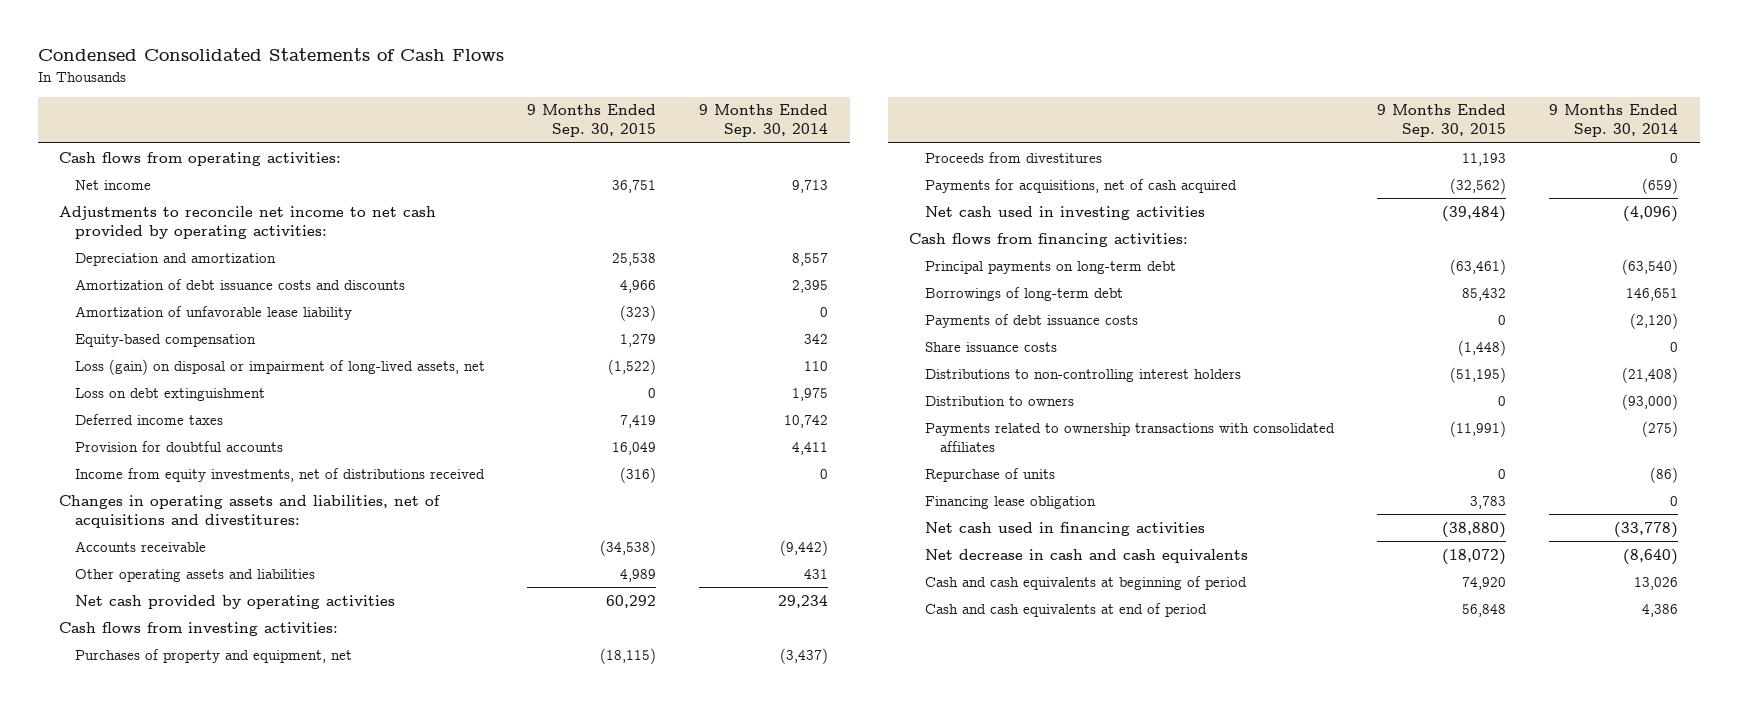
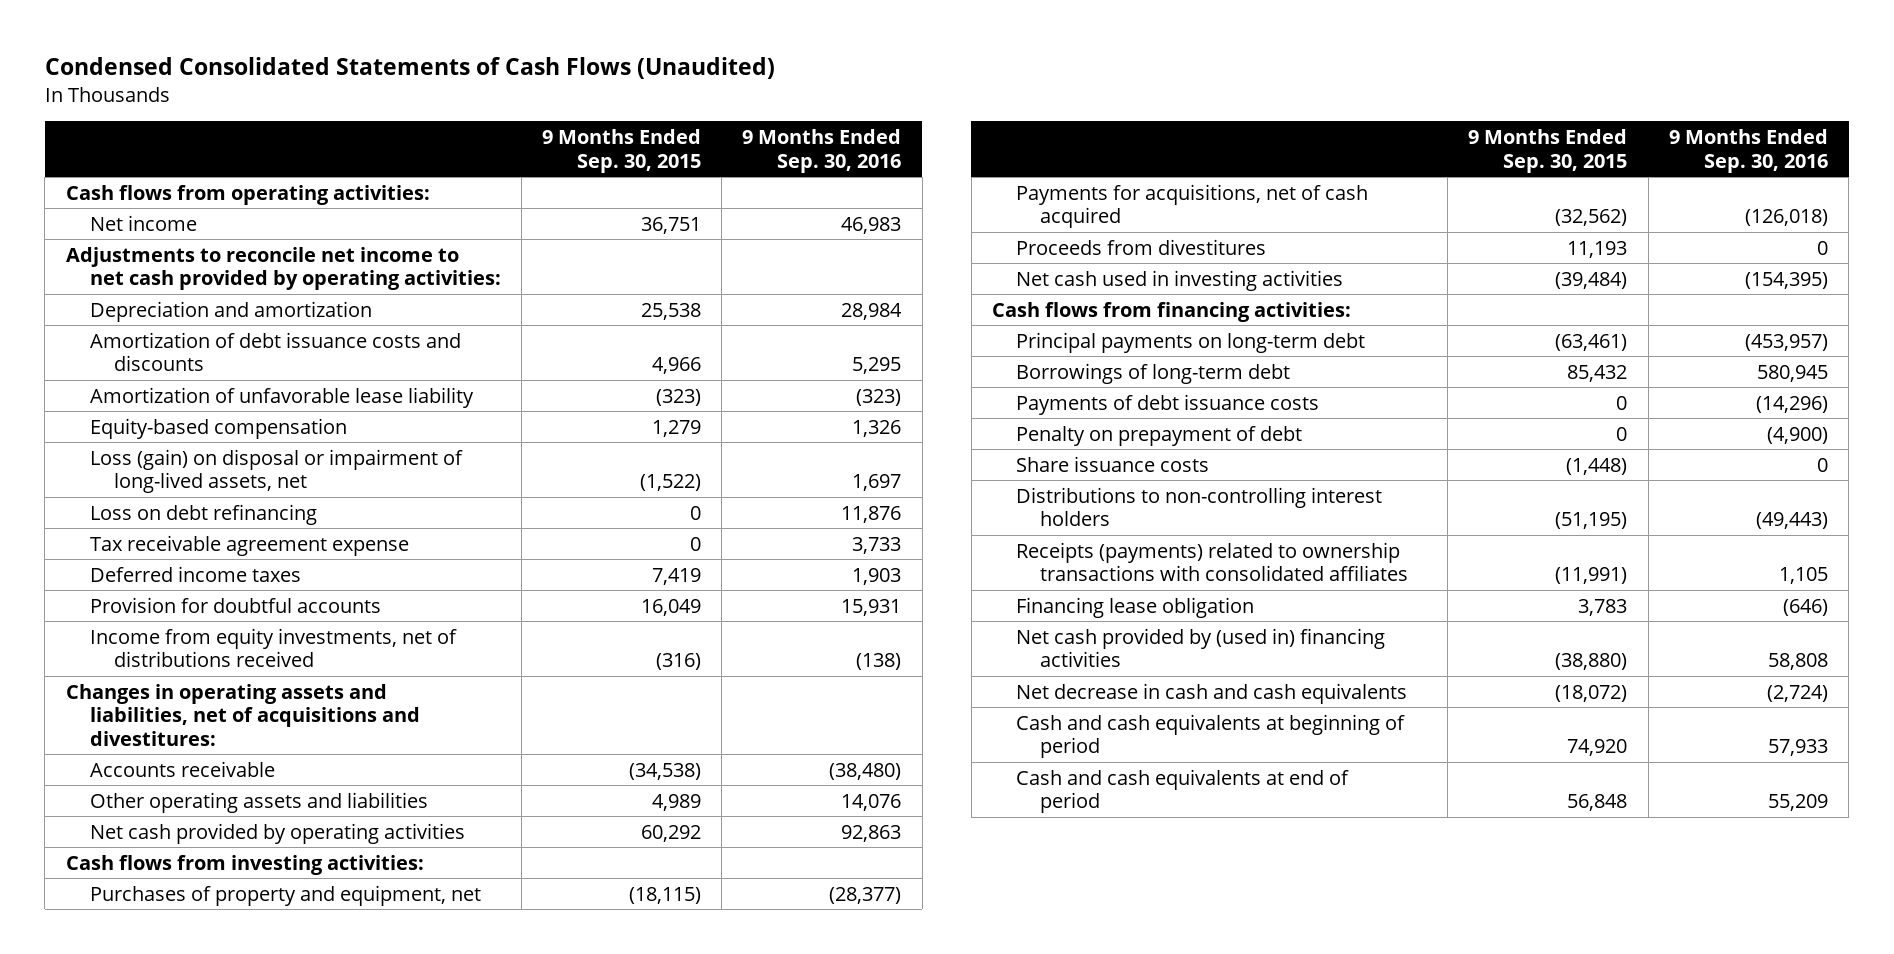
- Condensed Consolidated Statements of Cash Flows
+ Condensed Consolidated Statements of Cash Flows (Unaudited)
- | 9 Months Ended Sep. 30, 2015 | 9 Months Ended Sep. 30, 2014
+ | 9 Months Ended Sep. 30, 2015 | 9 Months Ended Sep. 30, 2016
- Loss on debt extinguishment | 0 | 1,975
+ Loss on debt refinancing | 0 | 11,876
+ Tax receivable agreement expense | 0 | 3,733
moved down: Proceeds from divestitures | 11,193 | 0
+ Penalty on prepayment of debt | 0 | (4,900)
- Distribution to owners | 0 | (93,000)
- Payments related to ownership transactions with consolidated affiliates | (11,991) | (275)
- Repurchase of units | 0 | (86)
+ Receipts (payments) related to ownership transactions with consolidated affiliates | (11,991) | 1,105
- Net cash used in financing activities | (38,880) | (33,778)
+ Net cash provided by (used in) financing activities | (38,880) | 58,808

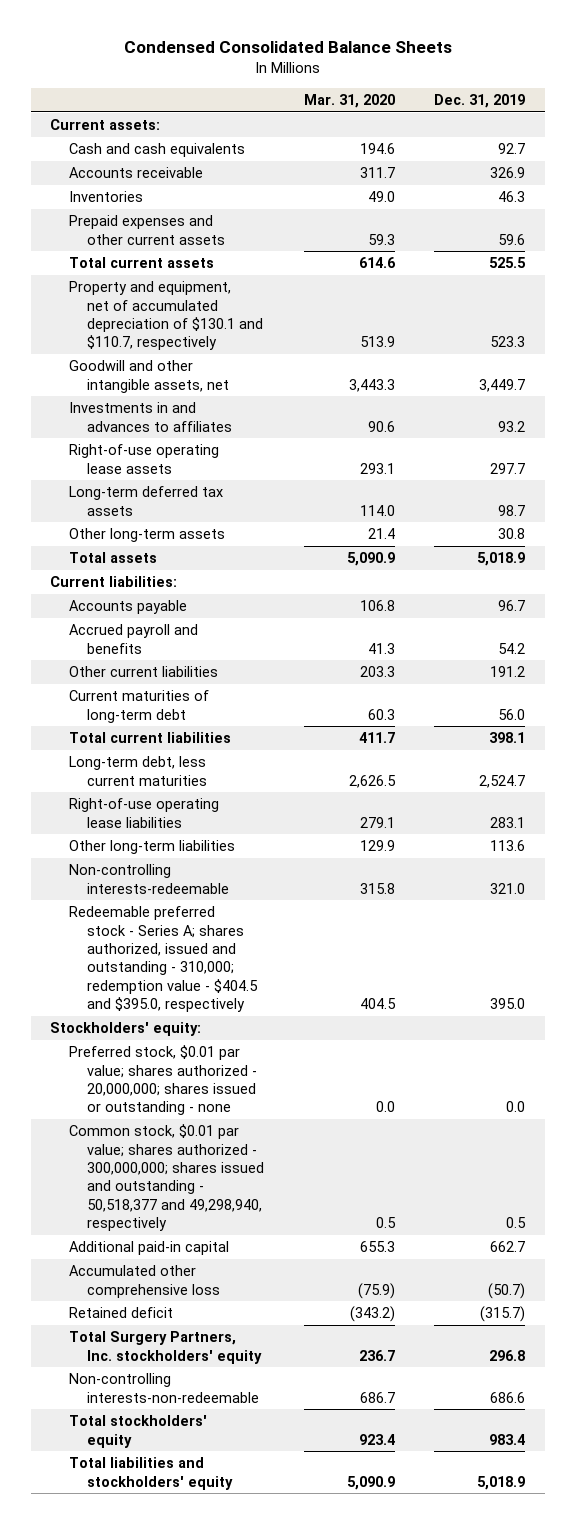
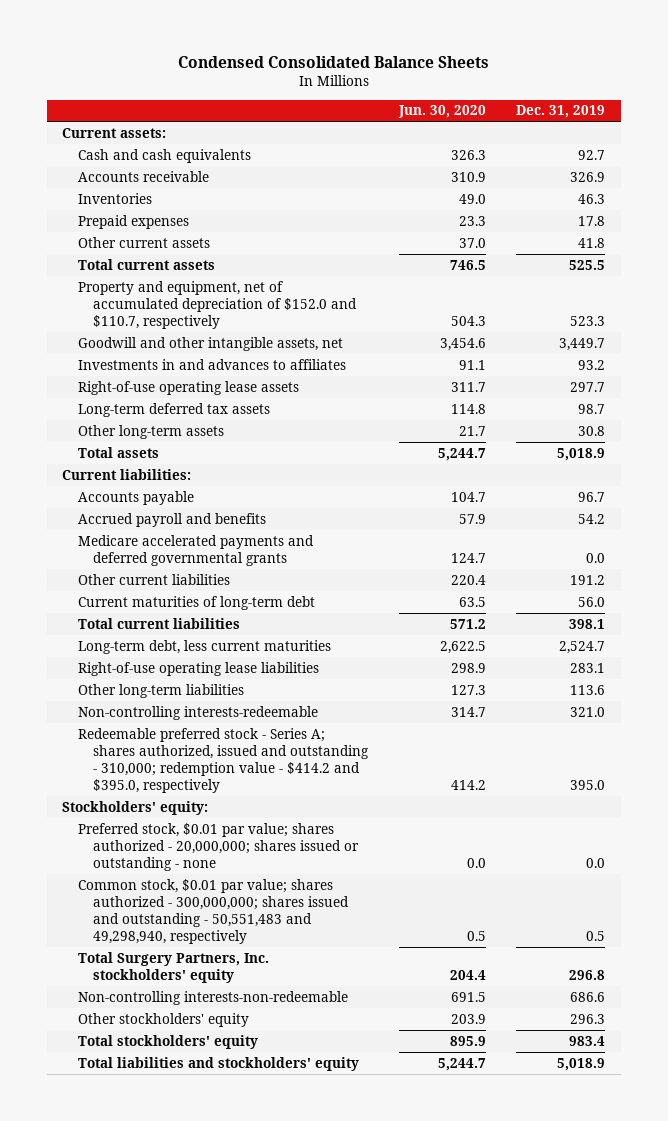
- | Mar. 31, 2020 | Dec. 31, 2019
+ | Jun. 30, 2020 | Dec. 31, 2019
- Prepaid expenses and other current assets | 59.3 | 59.6
+ Prepaid expenses | 23.3 | 17.8
+ Other current assets | 37.0 | 41.8
- Property and equipment, net of accumulated depreciation of $130.1 and $110.7, respectively | 513.9 | 523.3
+ Property and equipment, net of accumulated depreciation of $152.0 and $110.7, respectively | 504.3 | 523.3
+ Medicare accelerated payments and deferred governmental grants | 124.7 | 0.0
- Redeemable preferred stock - Series A; shares authorized, issued and outstanding - 310,000; redemption value - $404.5 and $395.0, respectively | 404.5 | 395.0
+ Redeemable preferred stock - Series A; shares authorized, issued and outstanding - 310,000; redemption value - $414.2 and $395.0, respectively | 414.2 | 395.0
- Common stock, $0.01 par value; shares authorized - 300,000,000; shares issued and outstanding - 50,518,377 and 49,298,940, respectively | 0.5 | 0.5
- Additional paid-in capital | 655.3 | 662.7
- Accumulated other comprehensive loss | (75.9) | (50.7)
- Retained deficit | (343.2) | (315.7)
+ Common stock, $0.01 par value; shares authorized - 300,000,000; shares issued and outstanding - 50,551,483 and 49,298,940, respectively | 0.5 | 0.5
+ Other stockholders' equity | 203.9 | 296.3

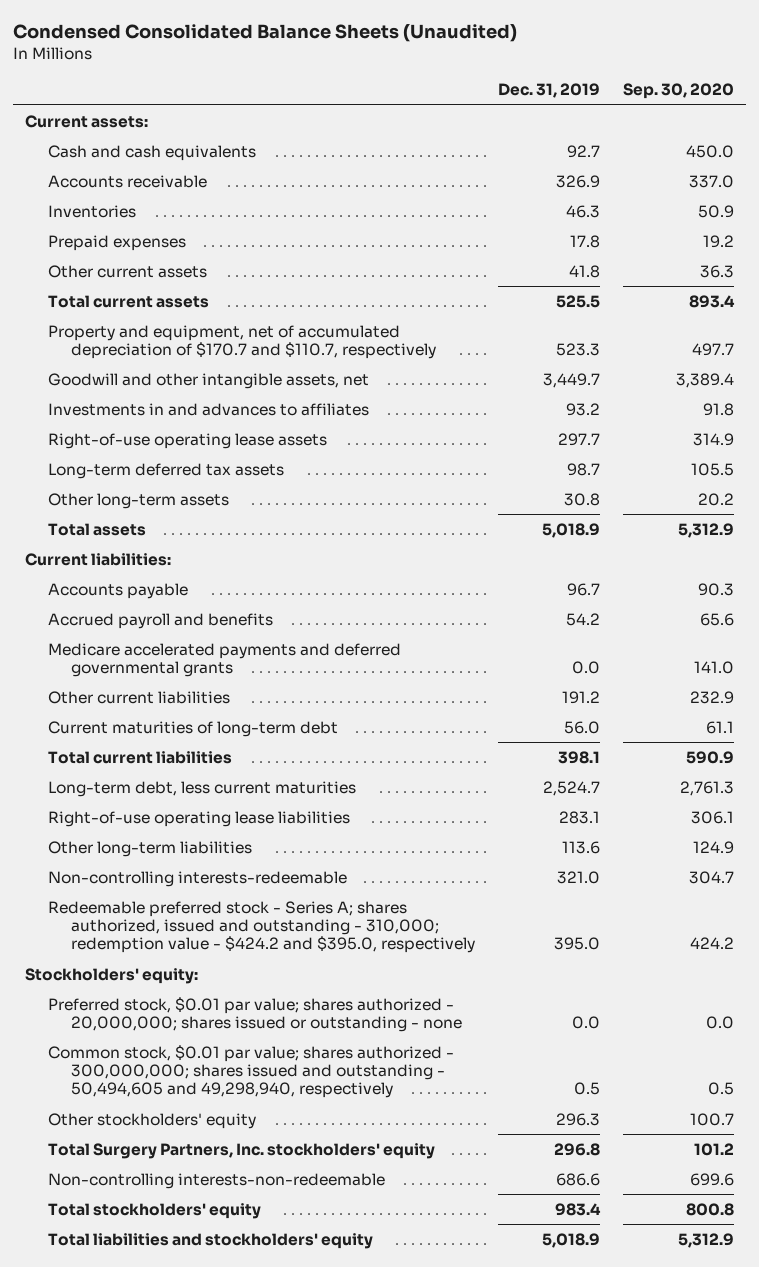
- Condensed Consolidated Balance Sheets
+ Condensed Consolidated Balance Sheets (Unaudited)
- | Jun. 30, 2020 | Dec. 31, 2019
+ | Dec. 31, 2019 | Sep. 30, 2020
- Property and equipment, net of accumulated depreciation of $152.0 and $110.7, respectively | 504.3 | 523.3
+ Property and equipment, net of accumulated depreciation of $170.7 and $110.7, respectively | 523.3 | 497.7
- Redeemable preferred stock - Series A; shares authorized, issued and outstanding - 310,000; redemption value - $414.2 and $395.0, respectively | 414.2 | 395.0
+ Redeemable preferred stock - Series A; shares authorized, issued and outstanding - 310,000; redemption value - $424.2 and $395.0, respectively | 395.0 | 424.2
- Common stock, $0.01 par value; shares authorized - 300,000,000; shares issued and outstanding - 50,551,483 and 49,298,940, respectively | 0.5 | 0.5
+ Common stock, $0.01 par value; shares authorized - 300,000,000; shares issued and outstanding - 50,494,605 and 49,298,940, respectively | 0.5 | 0.5
moved up: Other stockholders' equity | 296.3 | 100.7

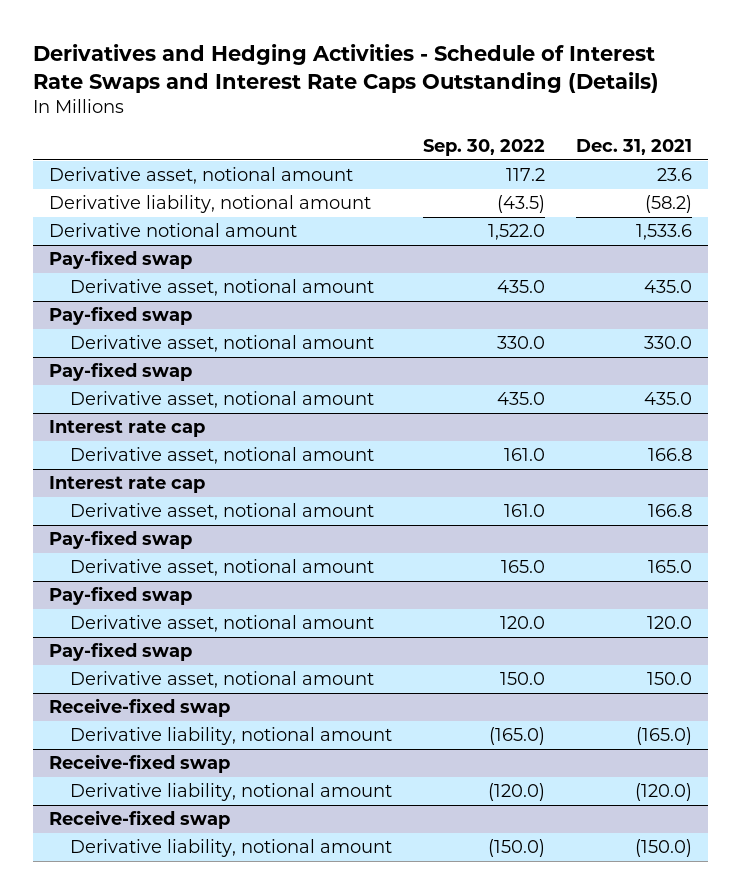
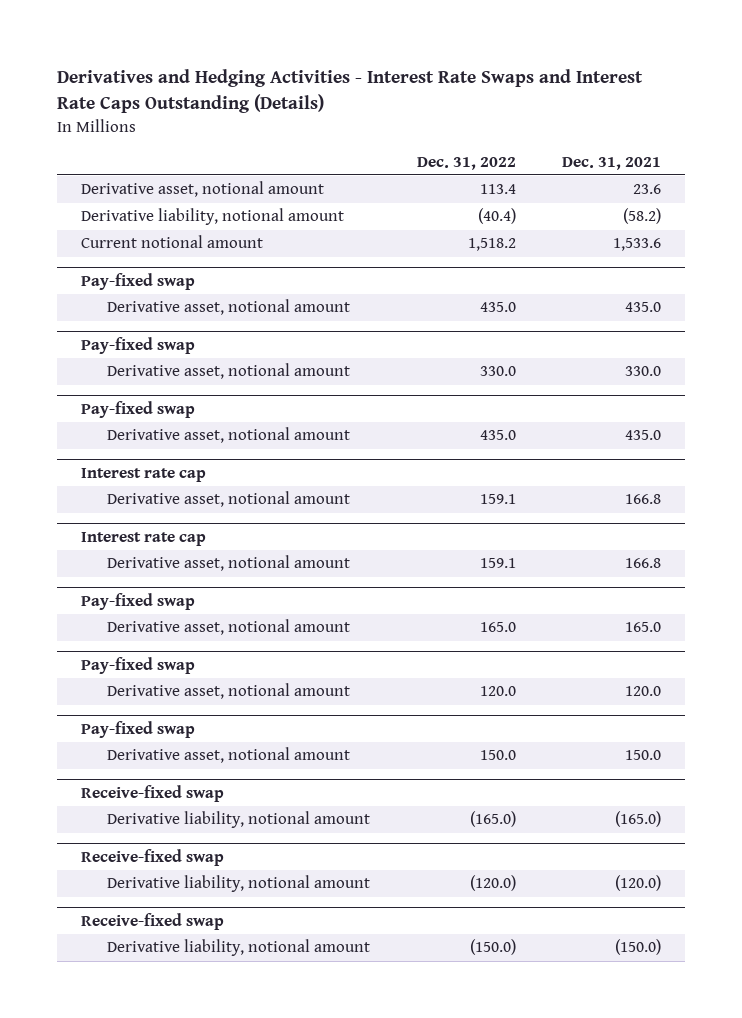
- Derivatives and Hedging Activities - Schedule of Interest Rate Swaps and Interest Rate Caps Outstanding (Details)
+ Derivatives and Hedging Activities - Interest Rate Swaps and Interest Rate Caps Outstanding (Details)
- | Sep. 30, 2022 | Dec. 31, 2021
+ | Dec. 31, 2022 | Dec. 31, 2021
- Derivative notional amount | 1,522.0 | 1,533.6
+ Current notional amount | 1,518.2 | 1,533.6

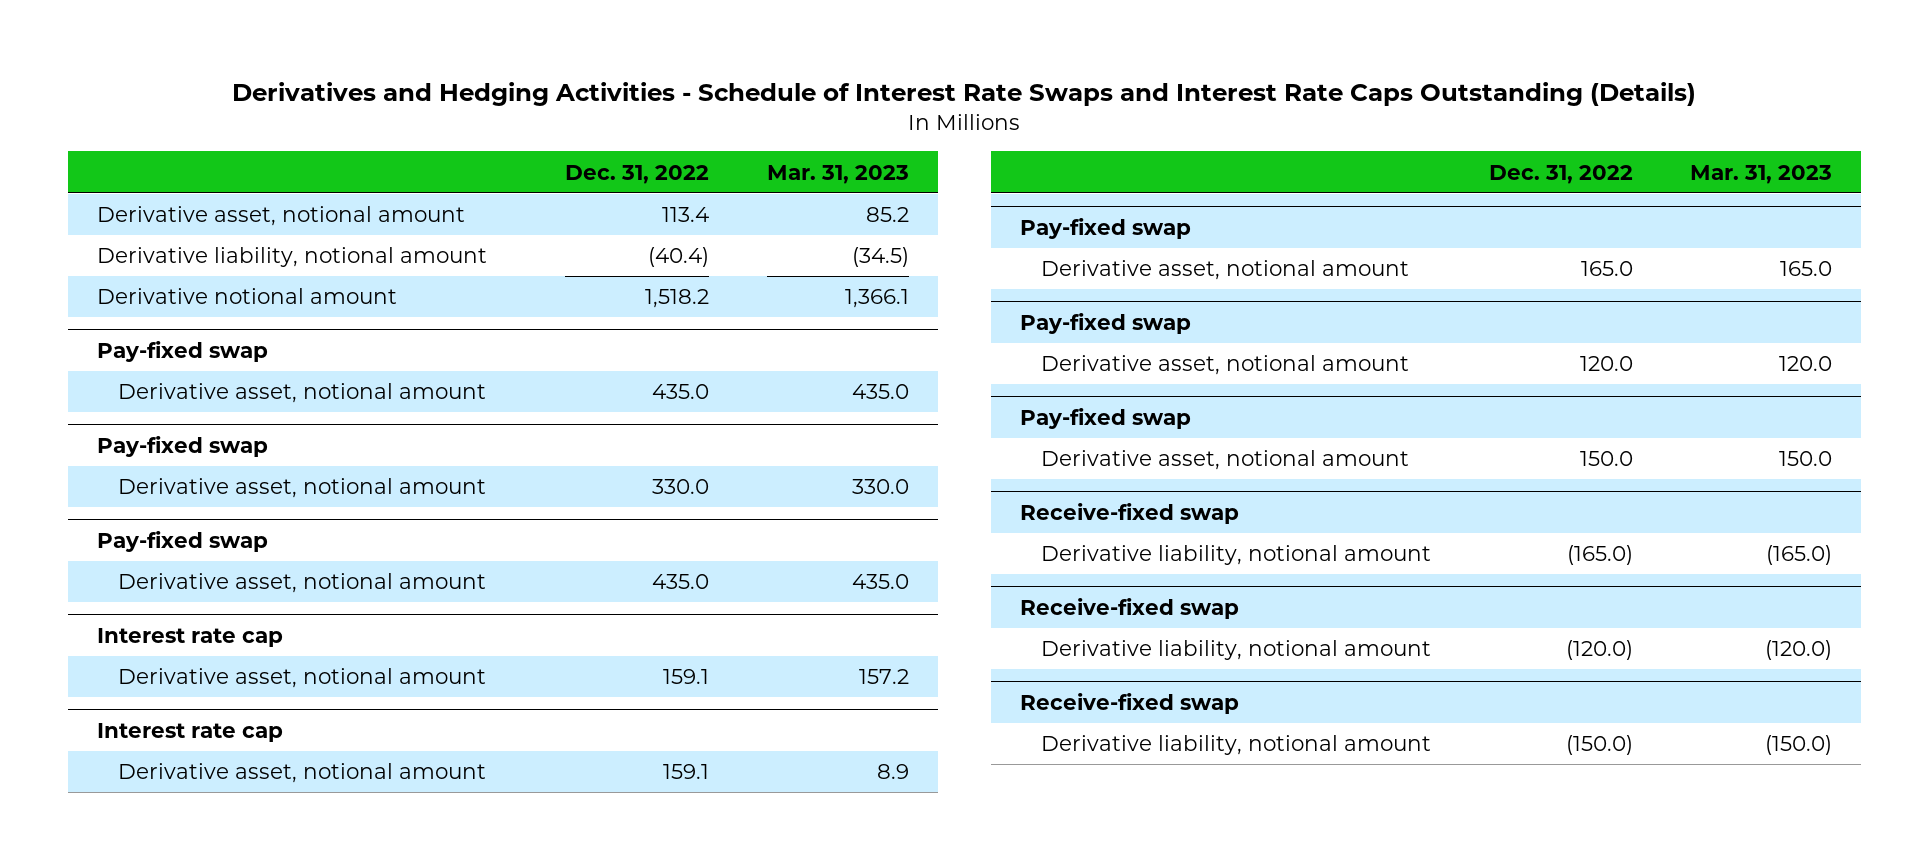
- Derivatives and Hedging Activities - Interest Rate Swaps and Interest Rate Caps Outstanding (Details)
+ Derivatives and Hedging Activities - Schedule of Interest Rate Swaps and Interest Rate Caps Outstanding (Details)
- | Dec. 31, 2022 | Dec. 31, 2021
+ | Dec. 31, 2022 | Mar. 31, 2023
- Current notional amount | 1,518.2 | 1,533.6
+ Derivative notional amount | 1,518.2 | 1,366.1

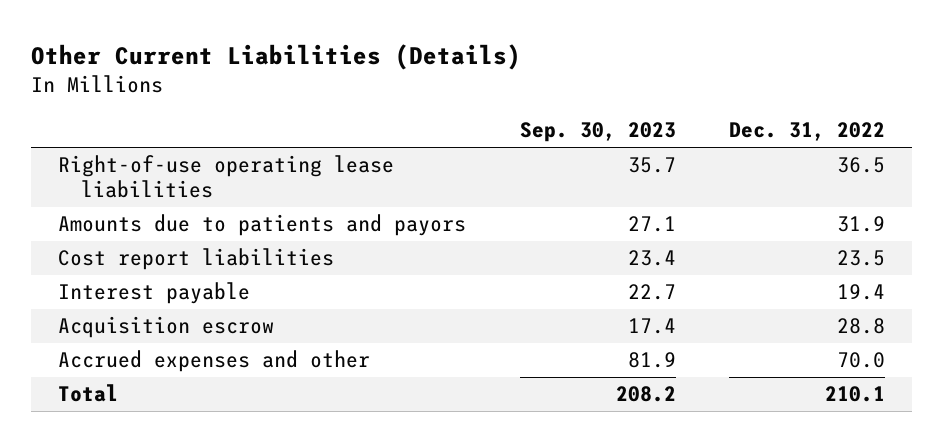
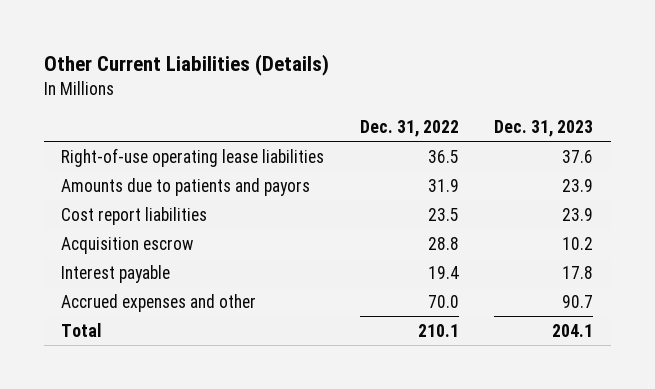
- | Sep. 30, 2023 | Dec. 31, 2022
+ | Dec. 31, 2022 | Dec. 31, 2023
moved down: Interest payable | 19.4 | 17.8

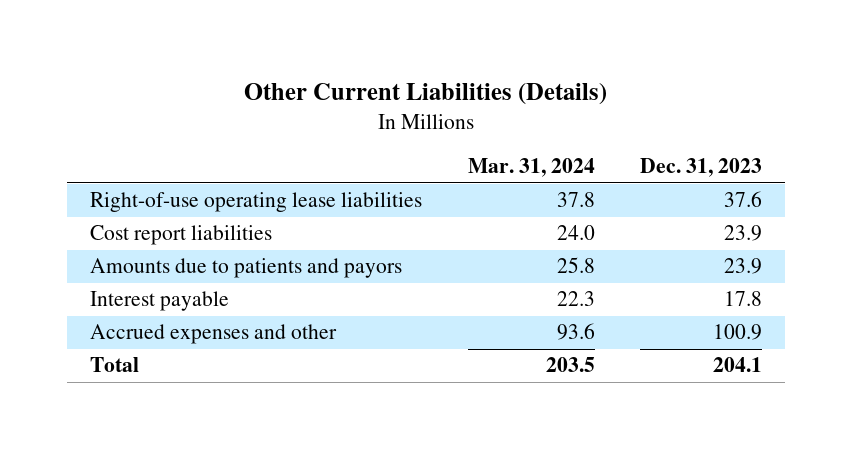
- | Dec. 31, 2022 | Dec. 31, 2023
+ | Mar. 31, 2024 | Dec. 31, 2023
- Acquisition escrow | 28.8 | 10.2
moved down: Amounts due to patients and payors | 25.8 | 23.9
- Accrued expenses and other | 70.0 | 90.7
+ Accrued expenses and other | 93.6 | 100.9

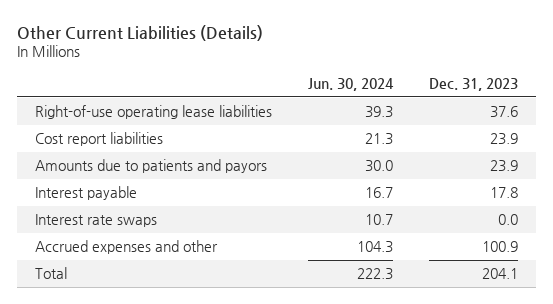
- | Mar. 31, 2024 | Dec. 31, 2023
+ | Jun. 30, 2024 | Dec. 31, 2023
+ Interest rate swaps | 10.7 | 0.0

